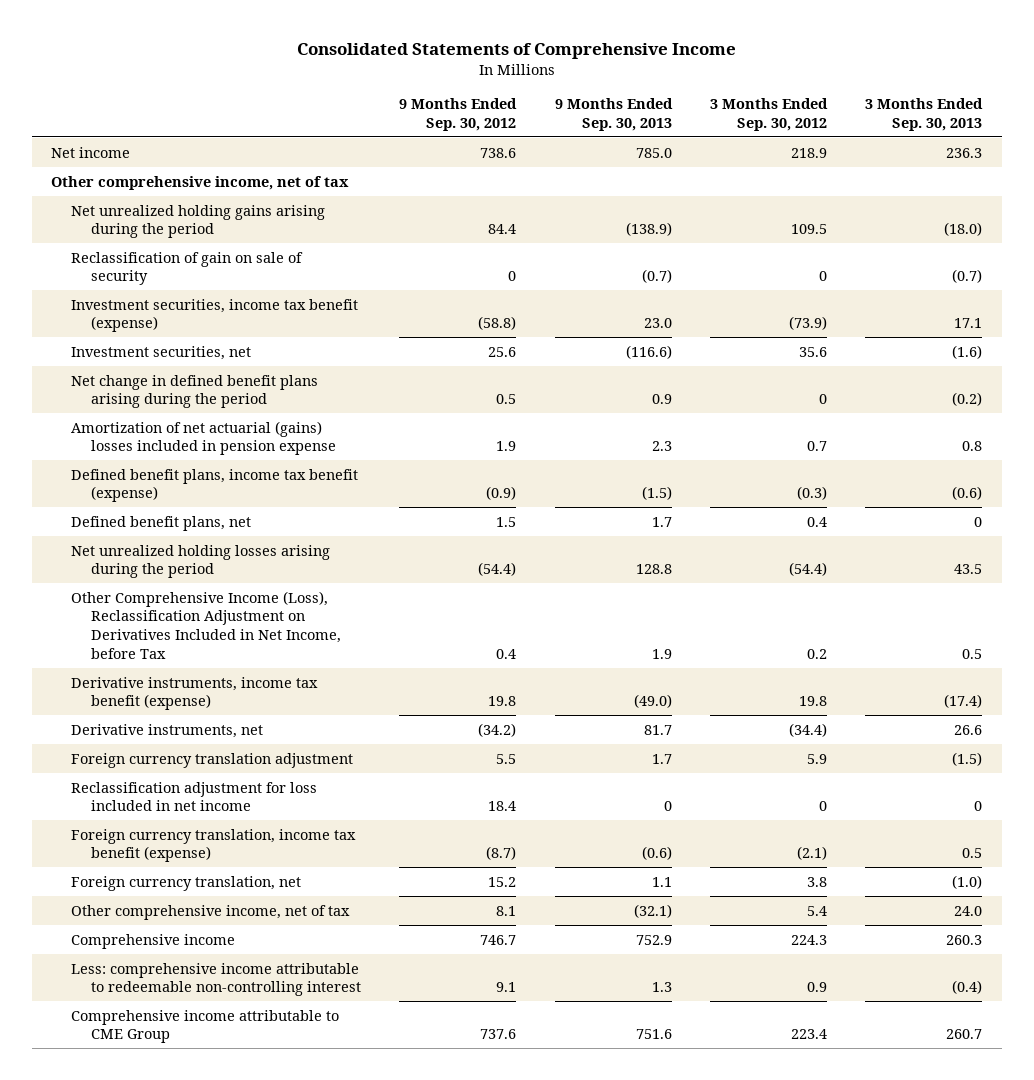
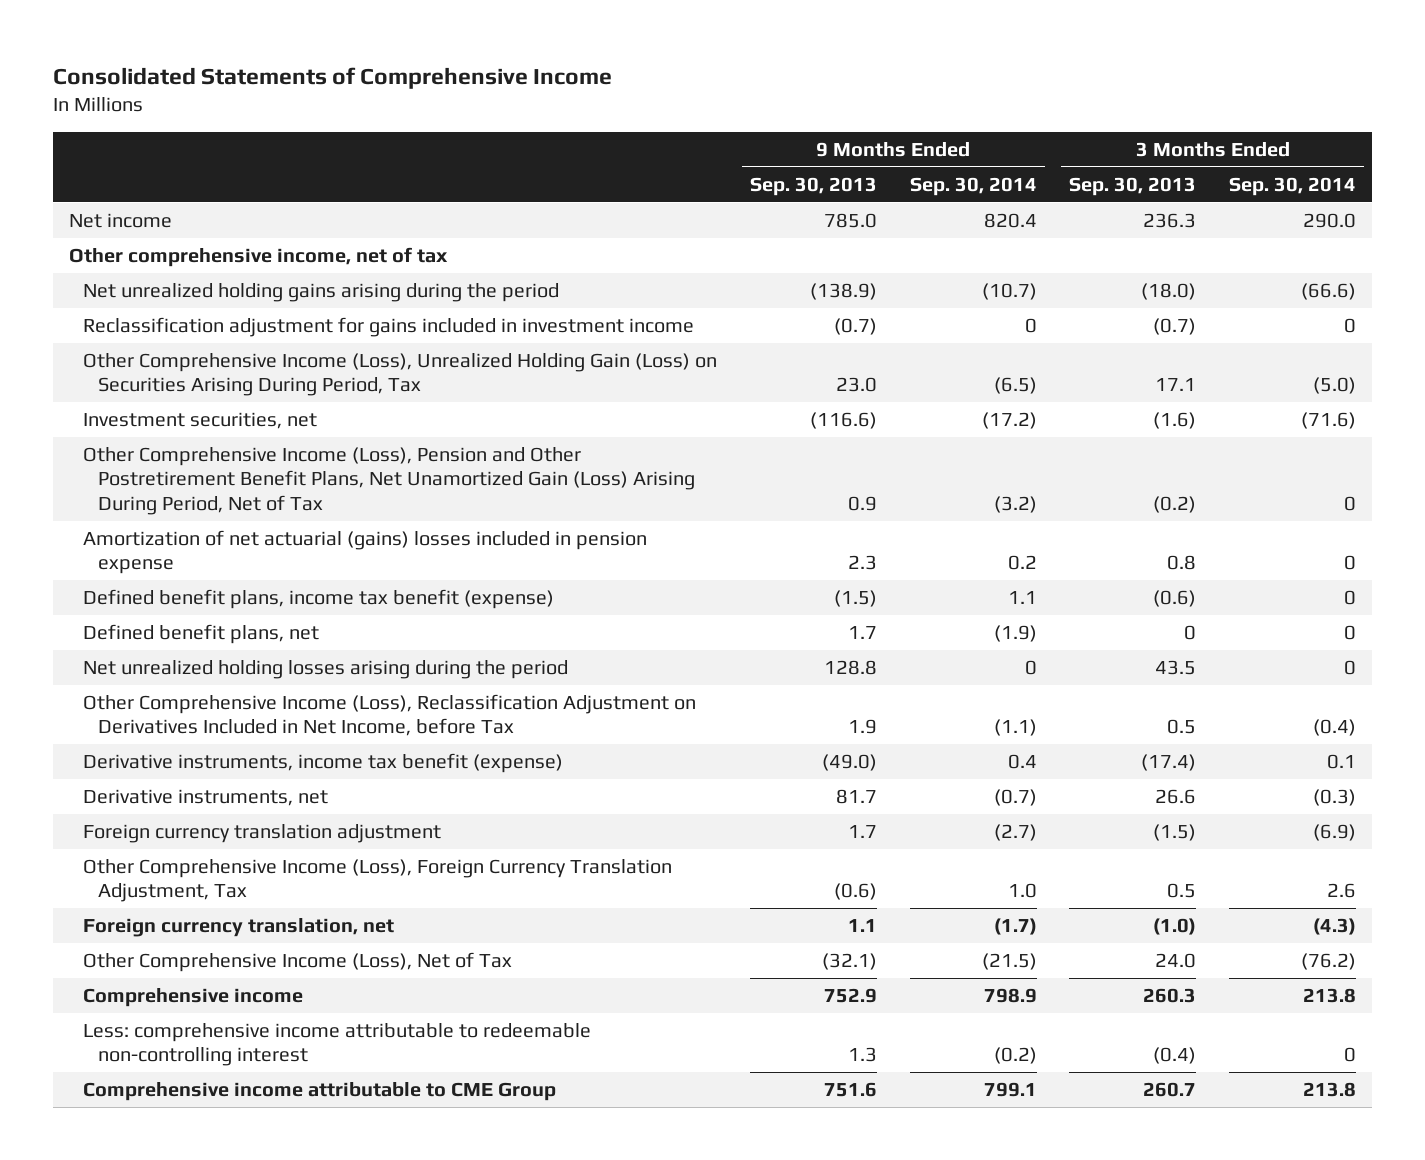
- | 9 Months Ended Sep. 30, 2012 | 9 Months Ended Sep. 30, 2013 | 3 Months Ended Sep. 30, 2012 | 3 Months Ended Sep. 30, 2013
+ | 9 Months Ended Sep. 30, 2013 | 9 Months Ended Sep. 30, 2014 | 3 Months Ended Sep. 30, 2013 | 3 Months Ended Sep. 30, 2014
- Reclassification of gain on sale of security | 0 | (0.7) | 0 | (0.7)
- Investment securities, income tax benefit (expense) | (58.8) | 23.0 | (73.9) | 17.1
+ Reclassification adjustment for gains included in investment income | (0.7) | 0 | (0.7) | 0
+ Other Comprehensive Income (Loss), Unrealized Holding Gain (Loss) on Securities Arising During Period, Tax | 23.0 | (6.5) | 17.1 | (5.0)
- Net change in defined benefit plans arising during the period | 0.5 | 0.9 | 0 | (0.2)
+ Other Comprehensive Income (Loss), Pension and Other Postretirement Benefit Plans, Net Unamortized Gain (Loss) Arising During Period, Net of Tax | 0.9 | (3.2) | (0.2) | 0
- Reclassification adjustment for loss included in net income | 18.4 | 0 | 0 | 0
- Foreign currency translation, income tax benefit (expense) | (8.7) | (0.6) | (2.1) | 0.5
+ Other Comprehensive Income (Loss), Foreign Currency Translation Adjustment, Tax | (0.6) | 1.0 | 0.5 | 2.6
- Other comprehensive income, net of tax | 8.1 | (32.1) | 5.4 | 24.0
+ Other Comprehensive Income (Loss), Net of Tax | (32.1) | (21.5) | 24.0 | (76.2)

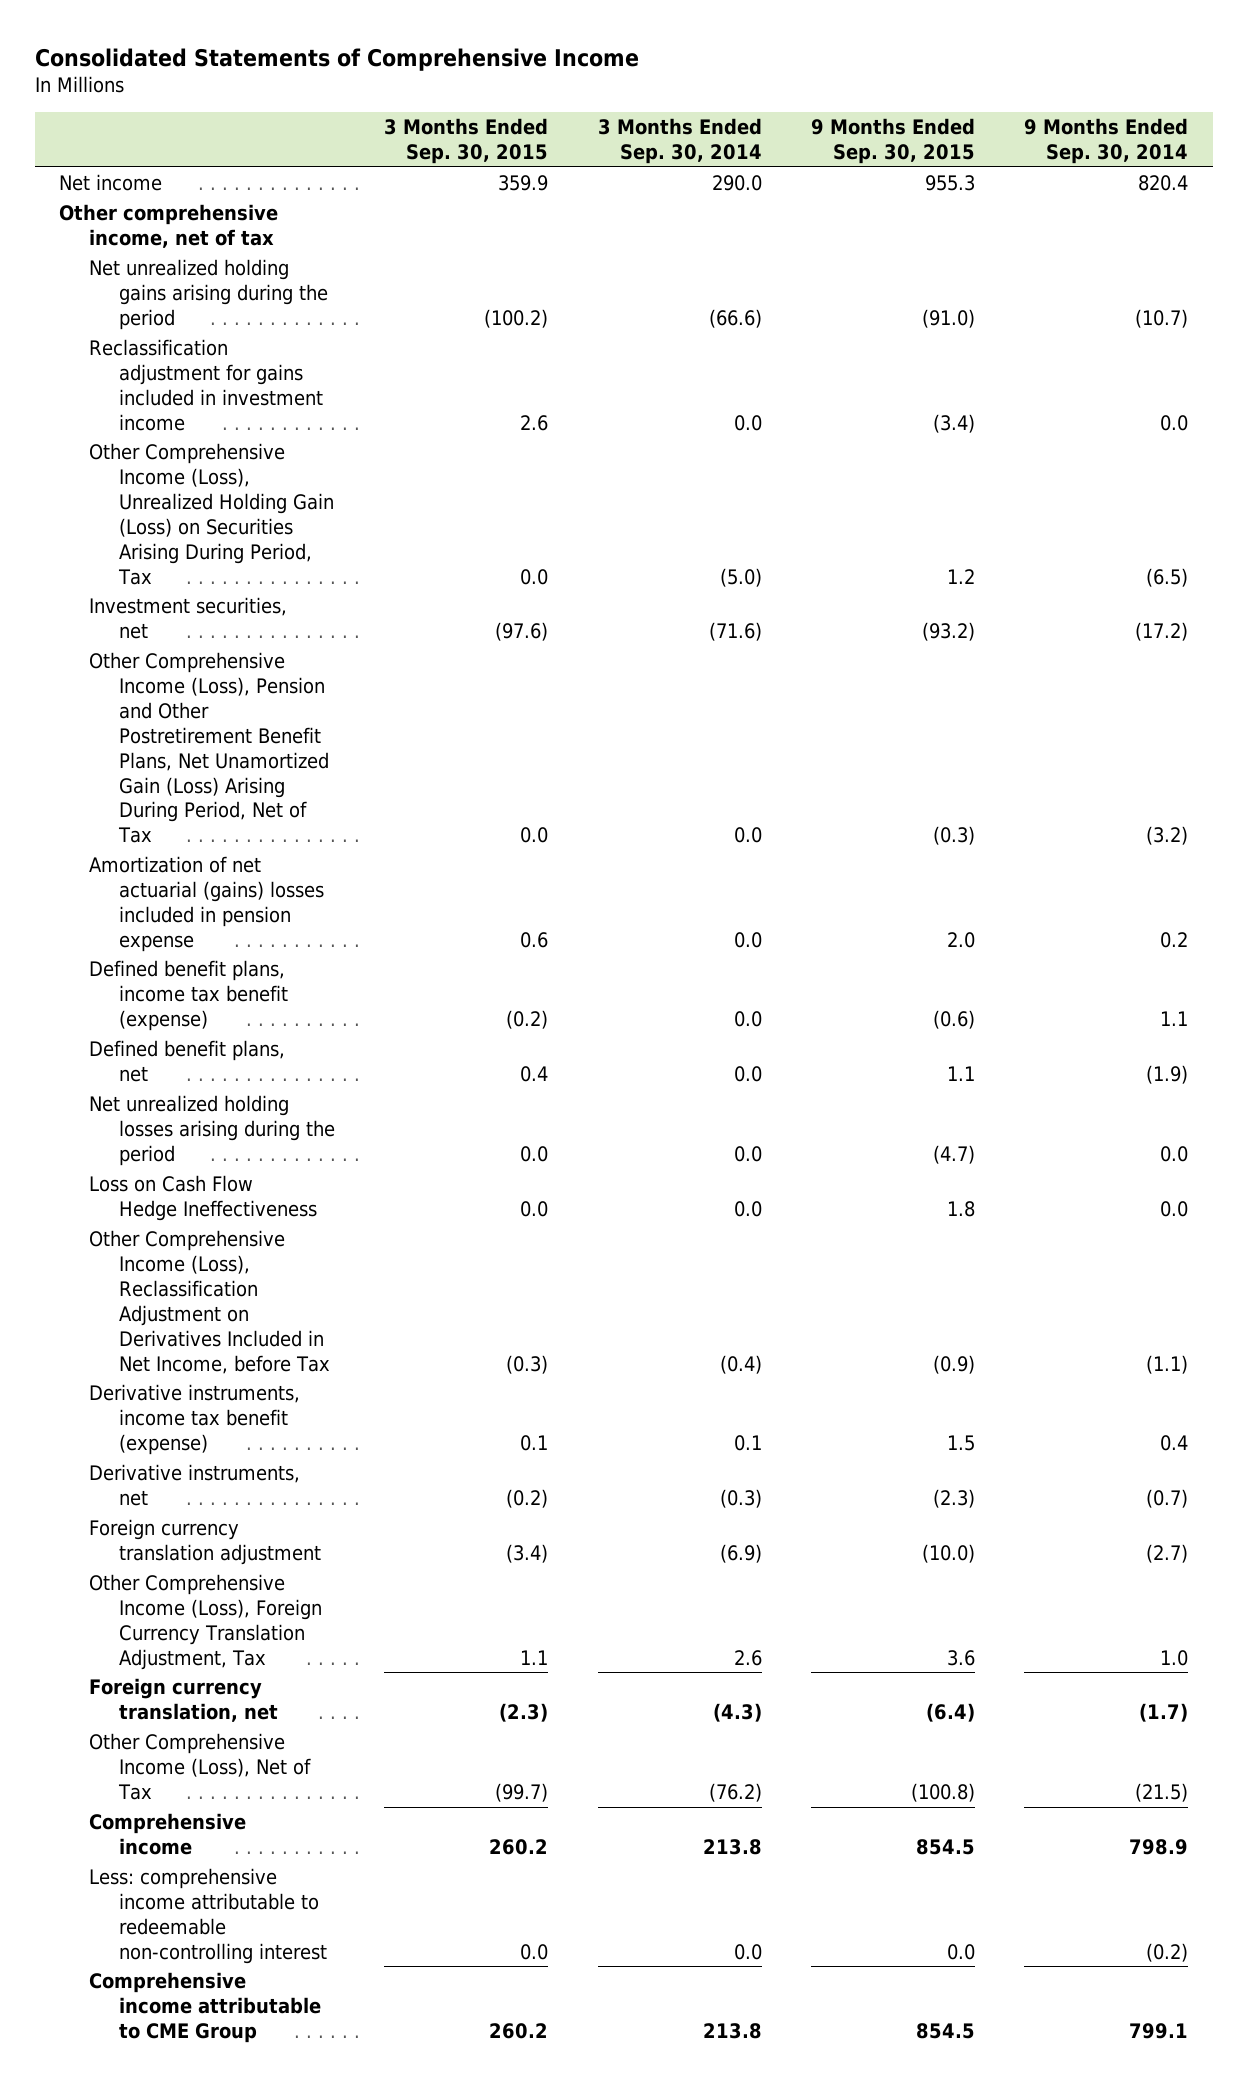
- | 9 Months Ended Sep. 30, 2013 | 9 Months Ended Sep. 30, 2014 | 3 Months Ended Sep. 30, 2013 | 3 Months Ended Sep. 30, 2014
+ | 3 Months Ended Sep. 30, 2015 | 3 Months Ended Sep. 30, 2014 | 9 Months Ended Sep. 30, 2015 | 9 Months Ended Sep. 30, 2014
- Reclassification adjustment for gains included in investment income | (0.7) | 0 | (0.7) | 0
+ Reclassification adjustment for gains included in investment income | 2.6 | 0.0 | (3.4) | 0.0
- Other Comprehensive Income (Loss), Pension and Other Postretirement Benefit Plans, Net Unamortized Gain (Loss) Arising During Period, Net of Tax | 0.9 | (3.2) | (0.2) | 0
- Amortization of net actuarial (gains) losses included in pension expense | 2.3 | 0.2 | 0.8 | 0
- Defined benefit plans, income tax benefit (expense) | (1.5) | 1.1 | (0.6) | 0
- Defined benefit plans, net | 1.7 | (1.9) | 0 | 0
- Net unrealized holding losses arising during the period | 128.8 | 0 | 43.5 | 0
+ Other Comprehensive Income (Loss), Pension and Other Postretirement Benefit Plans, Net Unamortized Gain (Loss) Arising During Period, Net of Tax | 0.0 | 0.0 | (0.3) | (3.2)
+ Amortization of net actuarial (gains) losses included in pension expense | 0.6 | 0.0 | 2.0 | 0.2
+ Defined benefit plans, income tax benefit (expense) | (0.2) | 0.0 | (0.6) | 1.1
+ Defined benefit plans, net | 0.4 | 0.0 | 1.1 | (1.9)
+ Net unrealized holding losses arising during the period | 0.0 | 0.0 | (4.7) | 0.0
+ Loss on Cash Flow Hedge Ineffectiveness | 0.0 | 0.0 | 1.8 | 0.0
- Less: comprehensive income attributable to redeemable non-controlling interest | 1.3 | (0.2) | (0.4) | 0
+ Less: comprehensive income attributable to redeemable non-controlling interest | 0.0 | 0.0 | 0.0 | (0.2)

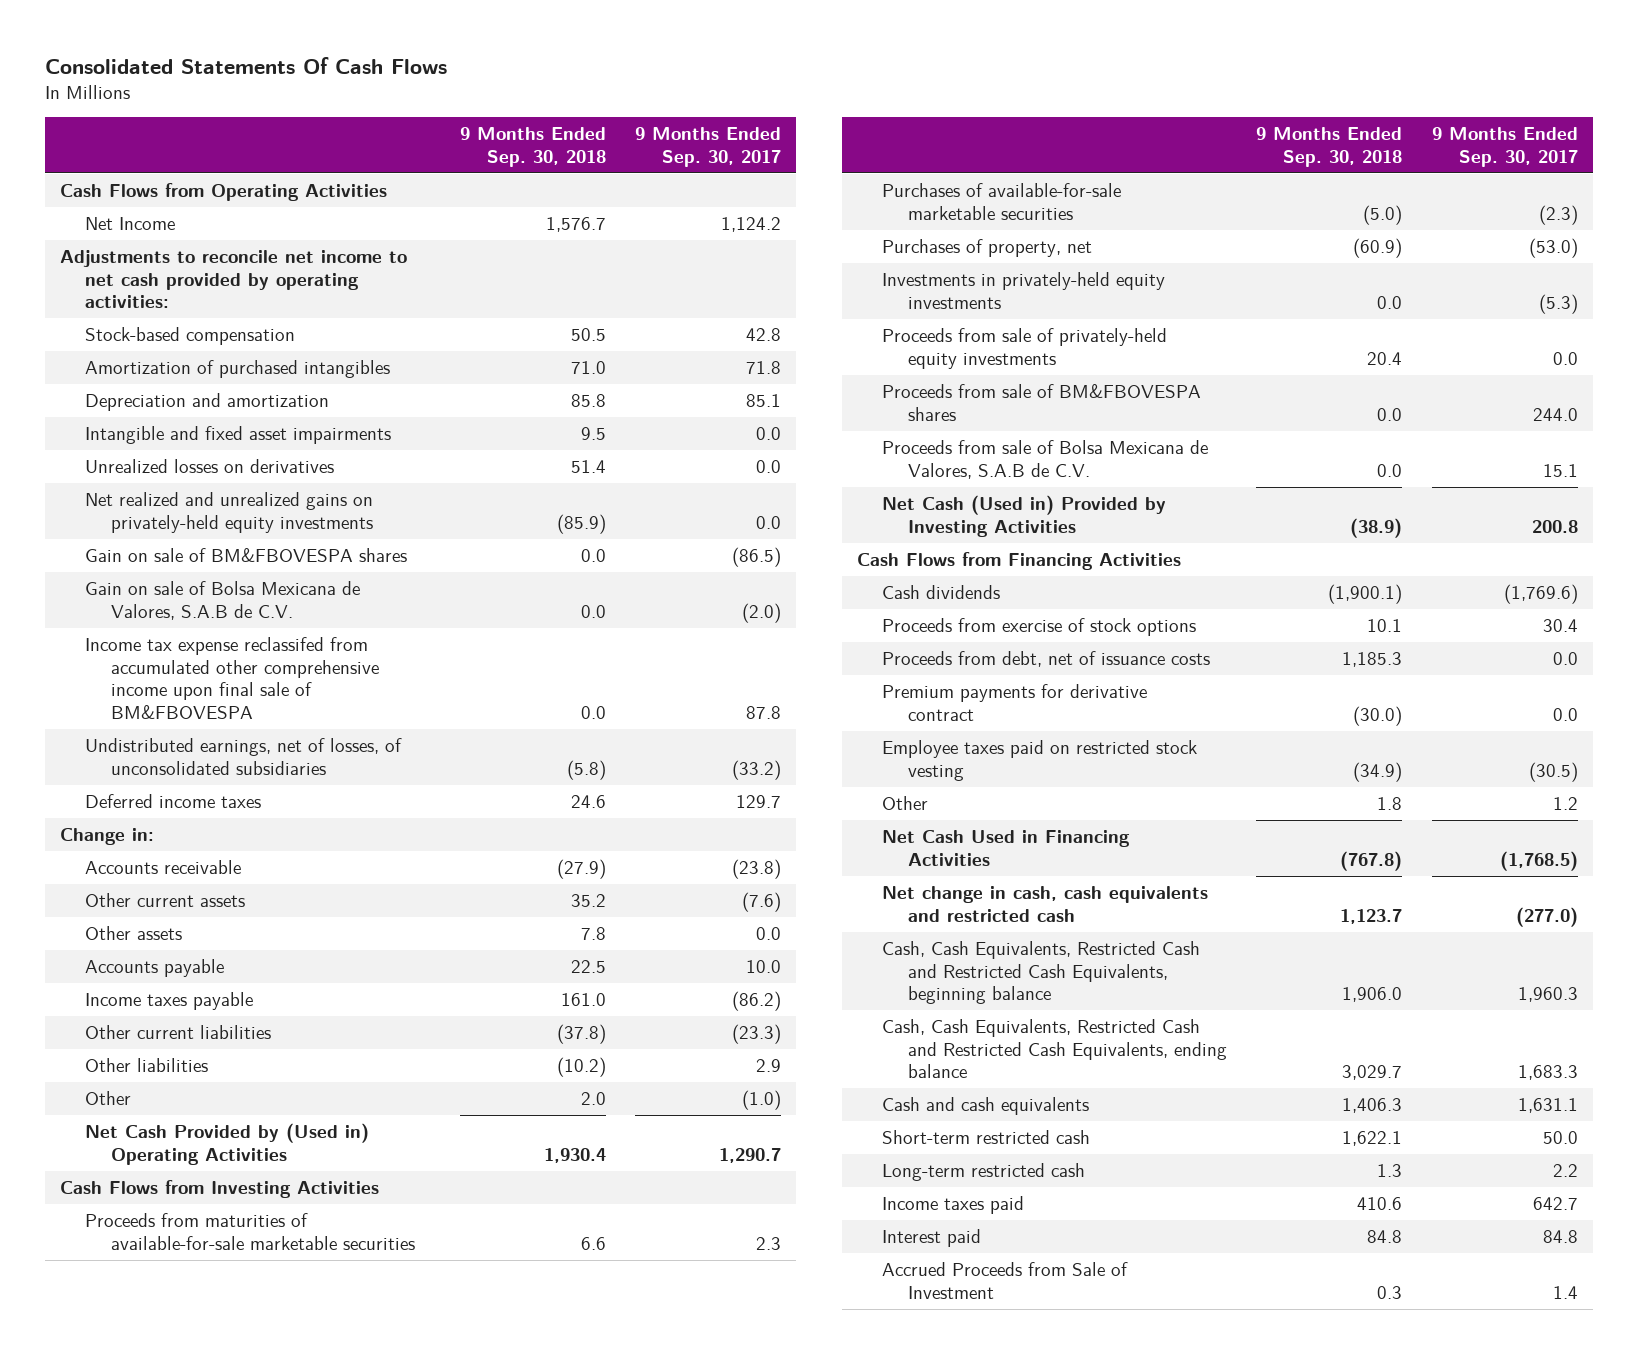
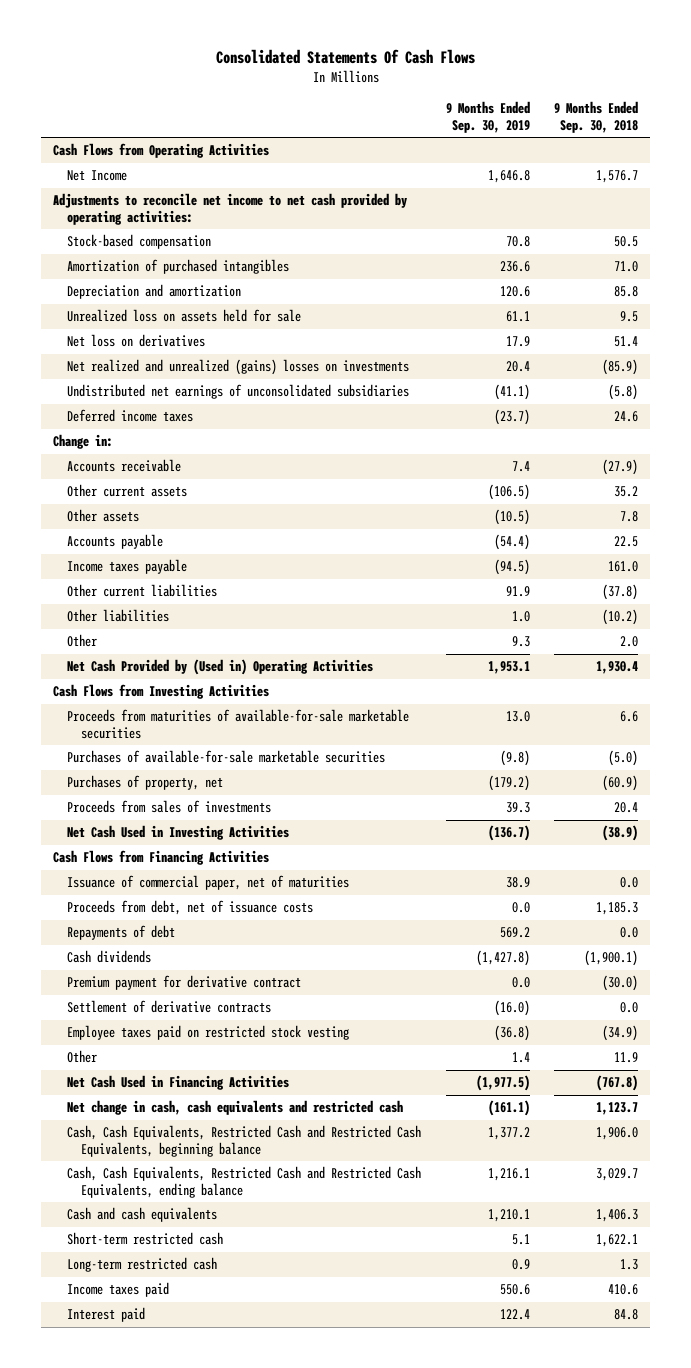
- | 9 Months Ended Sep. 30, 2018 | 9 Months Ended Sep. 30, 2017
+ | 9 Months Ended Sep. 30, 2019 | 9 Months Ended Sep. 30, 2018
- Intangible and fixed asset impairments | 9.5 | 0.0
- Unrealized losses on derivatives | 51.4 | 0.0
- Net realized and unrealized gains on privately-held equity investments | (85.9) | 0.0
- Gain on sale of BM&FBOVESPA shares | 0.0 | (86.5)
- Gain on sale of Bolsa Mexicana de Valores, S.A.B de C.V. | 0.0 | (2.0)
- Income tax expense reclassifed from accumulated other comprehensive income upon final sale of BM&FBOVESPA | 0.0 | 87.8
- Undistributed earnings, net of losses, of unconsolidated subsidiaries | (5.8) | (33.2)
+ Unrealized loss on assets held for sale | 61.1 | 9.5
+ Net loss on derivatives | 17.9 | 51.4
+ Net realized and unrealized (gains) losses on investments | 20.4 | (85.9)
+ Undistributed net earnings of unconsolidated subsidiaries | (41.1) | (5.8)
- Investments in privately-held equity investments | 0.0 | (5.3)
- Proceeds from sale of privately-held equity investments | 20.4 | 0.0
- Proceeds from sale of BM&FBOVESPA shares | 0.0 | 244.0
- Proceeds from sale of Bolsa Mexicana de Valores, S.A.B de C.V. | 0.0 | 15.1
- Net Cash (Used in) Provided by Investing Activities | (38.9) | 200.8
+ Proceeds from sales of investments | 39.3 | 20.4
+ Net Cash Used in Investing Activities | (136.7) | (38.9)
- Proceeds from exercise of stock options | 10.1 | 30.4
+ Issuance of commercial paper, net of maturities | 38.9 | 0.0
- Premium payments for derivative contract | (30.0) | 0.0
+ Repayments of debt | 569.2 | 0.0
moved down: Cash dividends | (1,427.8) | (1,900.1)
+ Premium payment for derivative contract | 0.0 | (30.0)
+ Settlement of derivative contracts | (16.0) | 0.0
- Other | 1.8 | 1.2
+ Other | 1.4 | 11.9
- Accrued Proceeds from Sale of Investment | 0.3 | 1.4

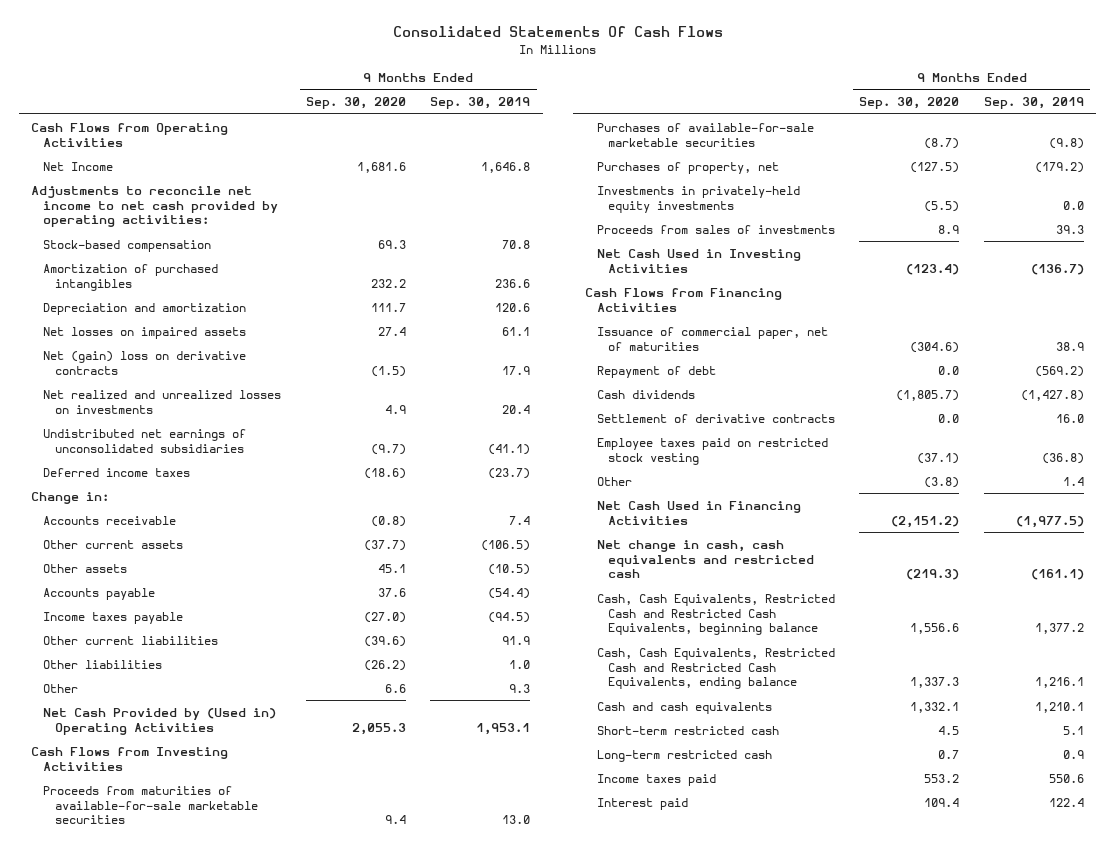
- | 9 Months Ended Sep. 30, 2019 | 9 Months Ended Sep. 30, 2018
+ | 9 Months Ended Sep. 30, 2020 | 9 Months Ended Sep. 30, 2019
- Unrealized loss on assets held for sale | 61.1 | 9.5
- Net loss on derivatives | 17.9 | 51.4
- Net realized and unrealized (gains) losses on investments | 20.4 | (85.9)
+ Net losses on impaired assets | 27.4 | 61.1
+ Net (gain) loss on derivative contracts | (1.5) | 17.9
+ Net realized and unrealized losses on investments | 4.9 | 20.4
+ Investments in privately-held equity investments | (5.5) | 0.0
- Proceeds from debt, net of issuance costs | 0.0 | 1,185.3
- Repayments of debt | 569.2 | 0.0
+ Repayment of debt | 0.0 | (569.2)
- Premium payment for derivative contract | 0.0 | (30.0)
- Settlement of derivative contracts | (16.0) | 0.0
+ Settlement of derivative contracts | 0.0 | 16.0

